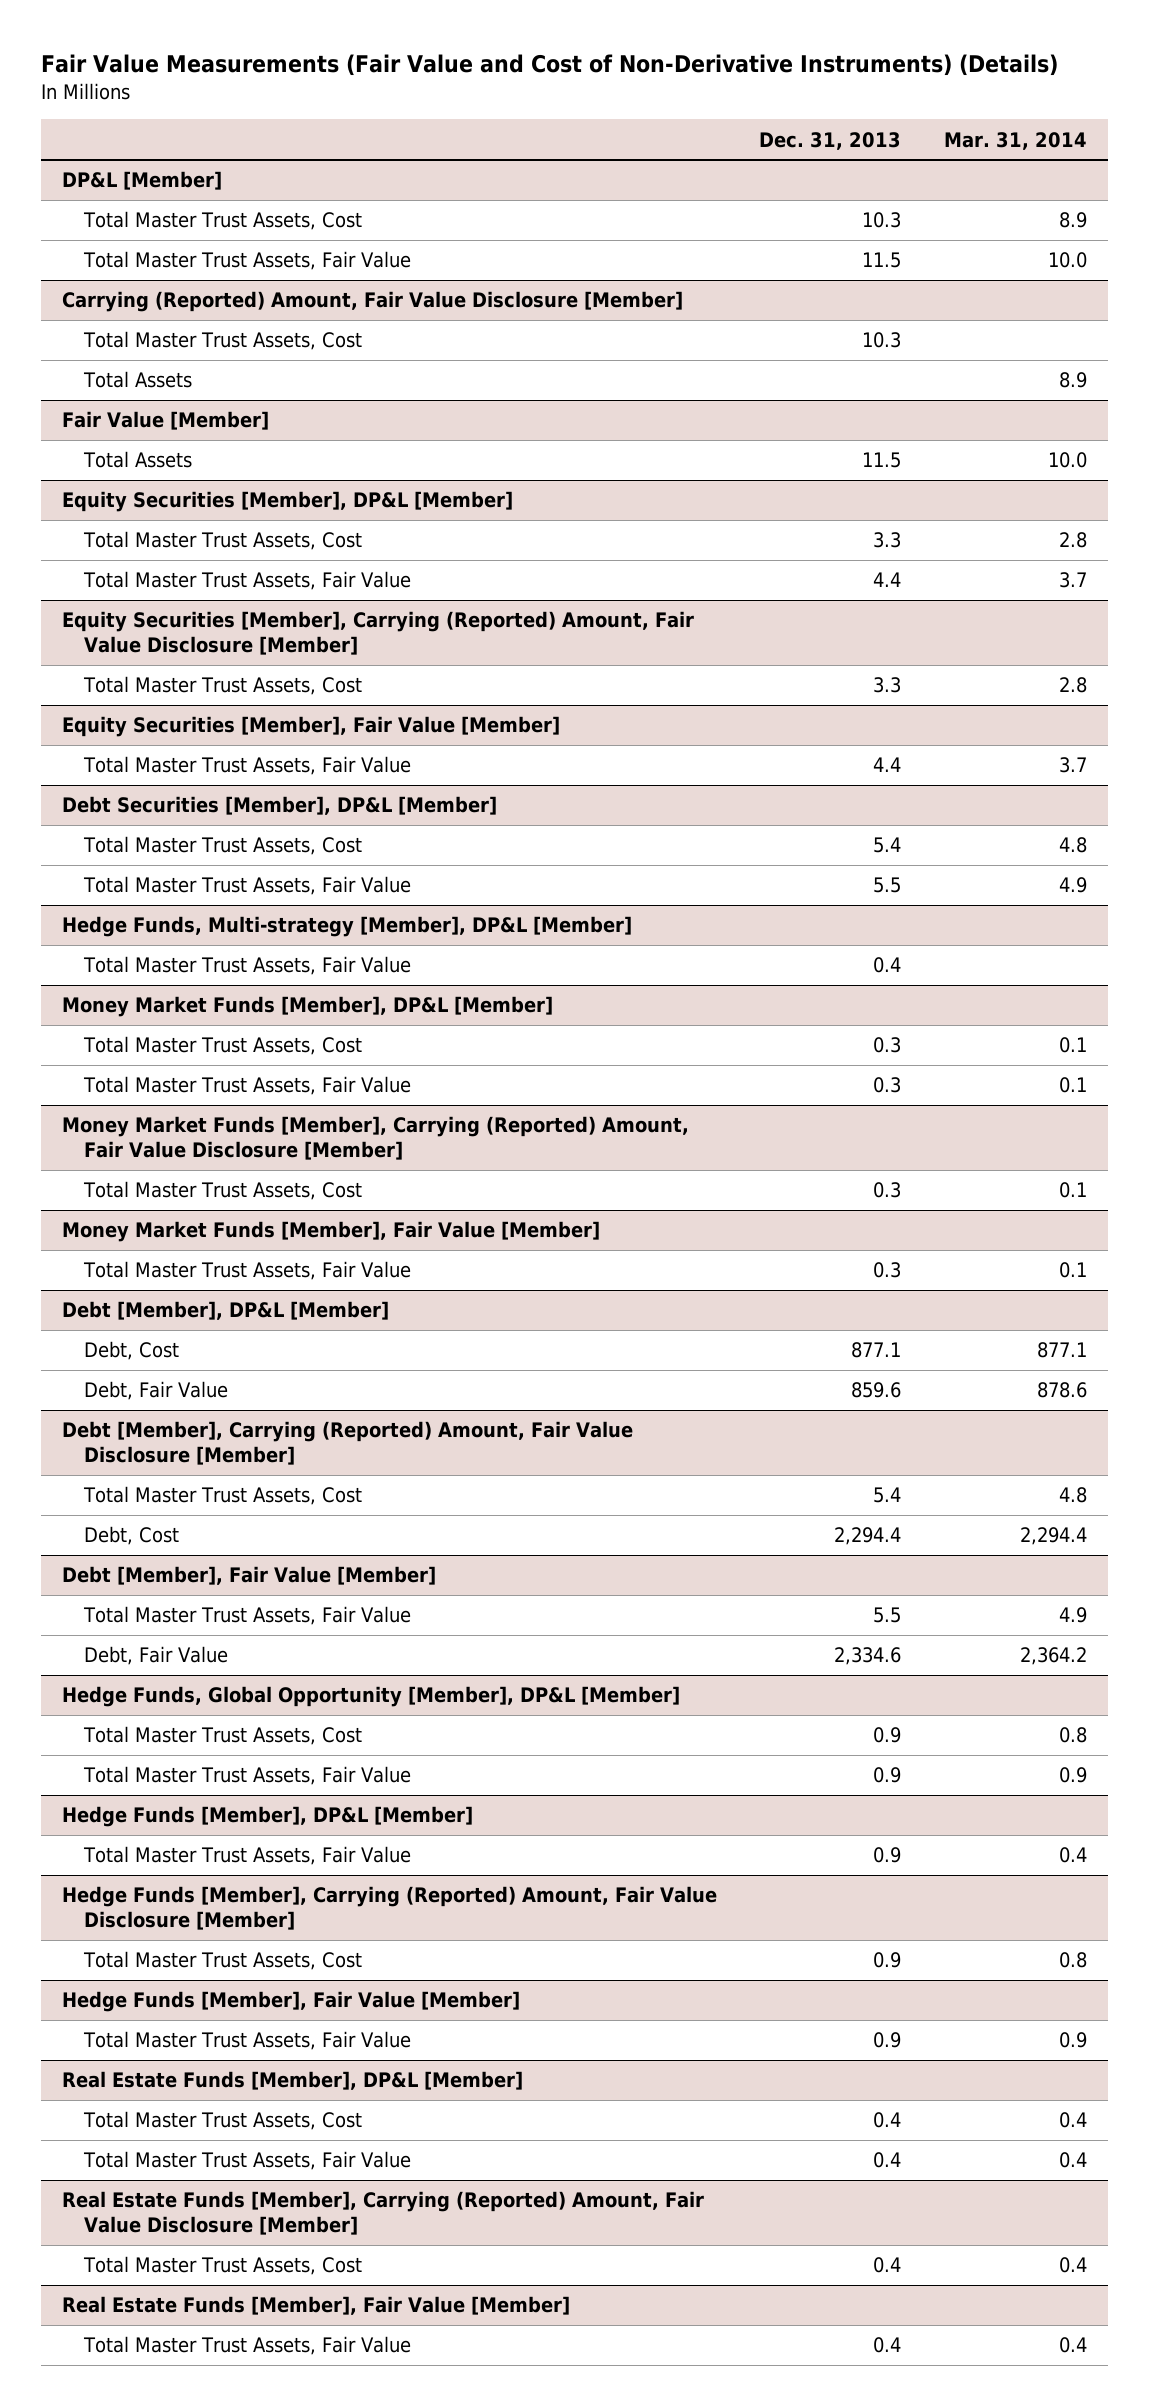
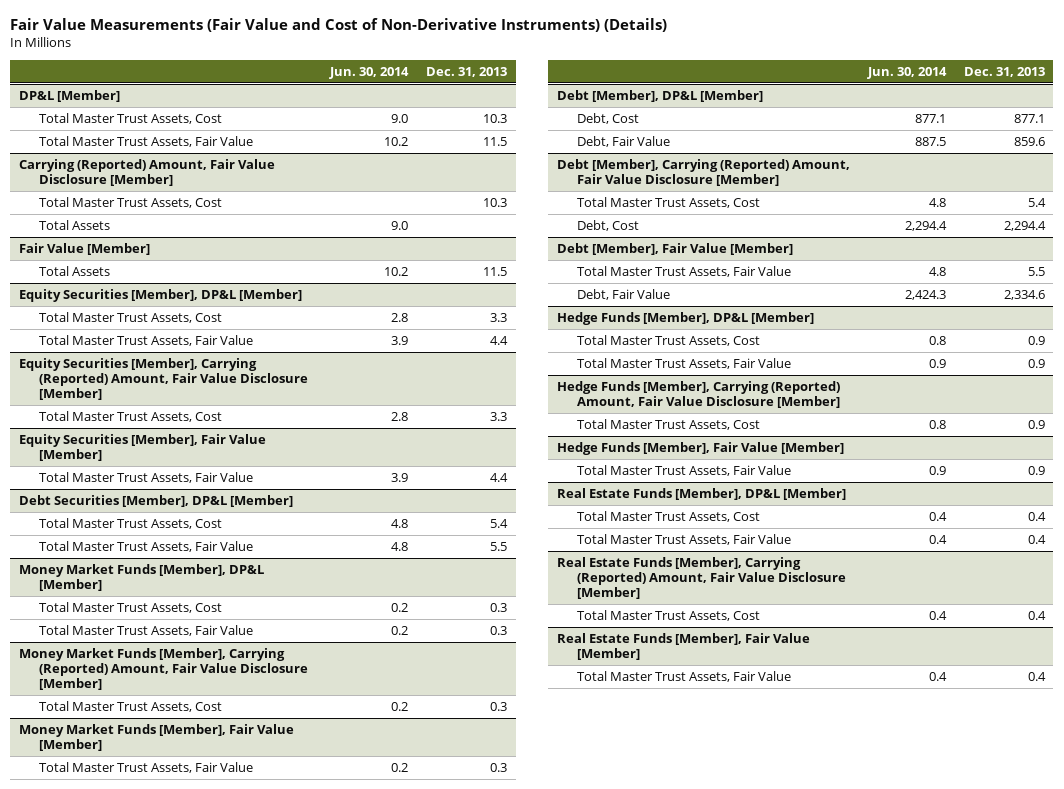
- | Dec. 31, 2013 | Mar. 31, 2014
+ | Jun. 30, 2014 | Dec. 31, 2013
- Hedge Funds, Multi-strategy [Member], DP&L [Member]
- Total Master Trust Assets, Fair Value | 0.4 |
- Hedge Funds, Global Opportunity [Member], DP&L [Member]
- Total Master Trust Assets, Cost | 0.9 | 0.8
- Total Master Trust Assets, Fair Value | 0.9 | 0.9
@ Hedge Funds [Member], DP&L [Member]
+ Total Master Trust Assets, Cost | 0.8 | 0.9

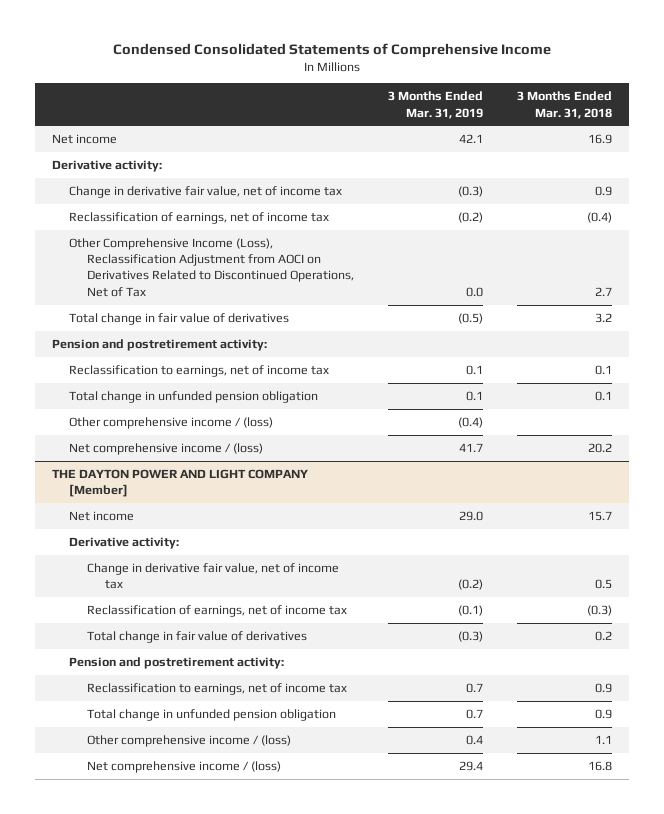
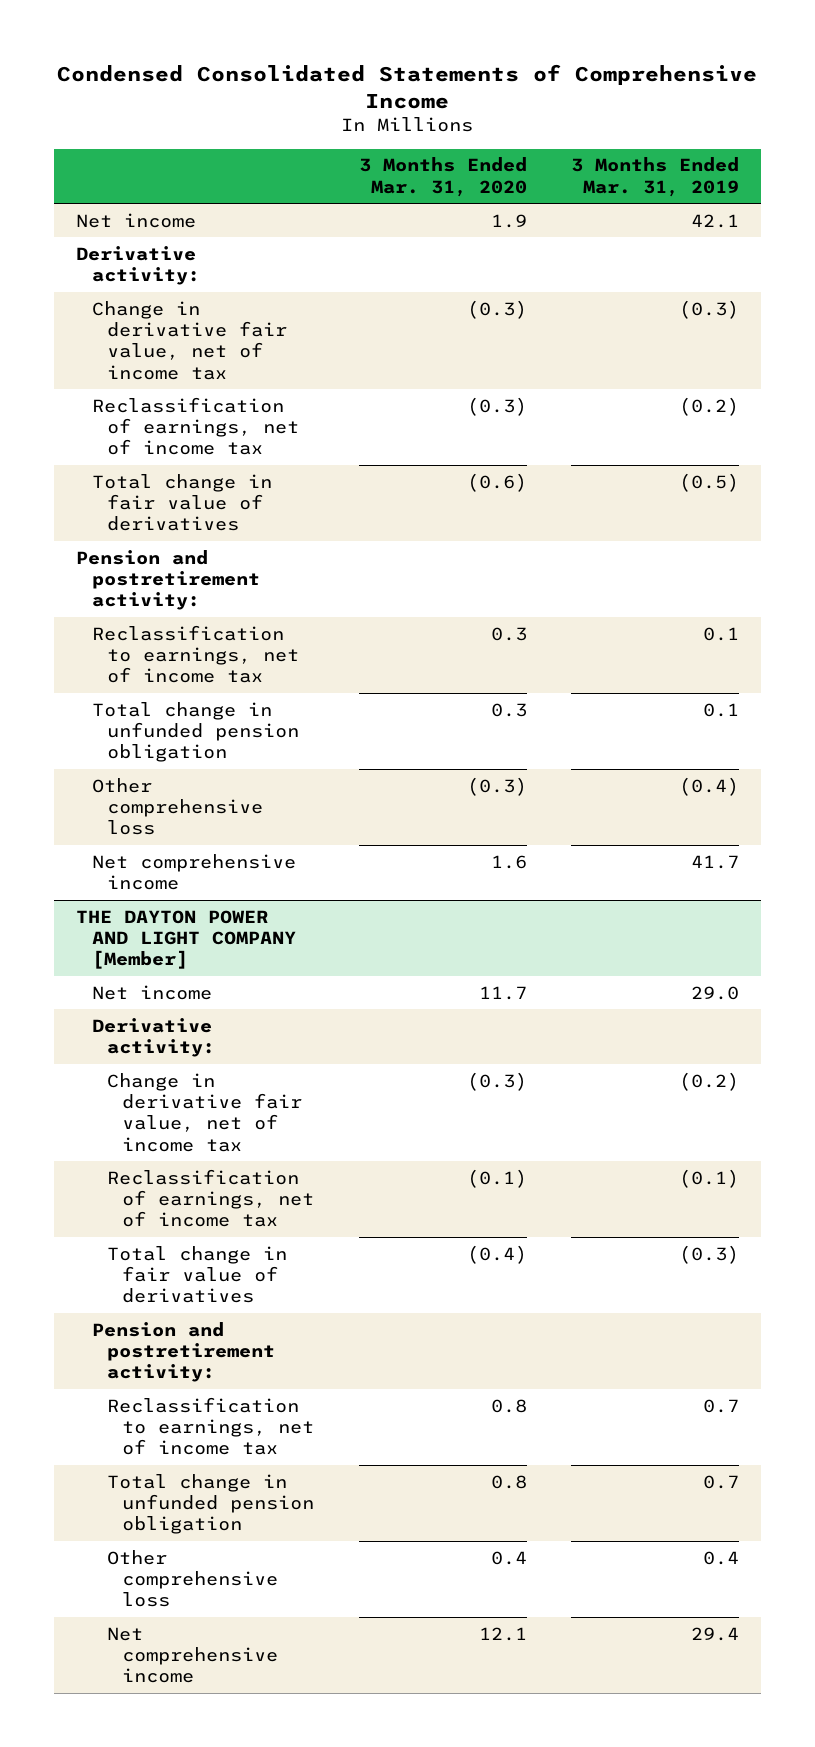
- | 3 Months Ended Mar. 31, 2019 | 3 Months Ended Mar. 31, 2018
+ | 3 Months Ended Mar. 31, 2020 | 3 Months Ended Mar. 31, 2019
- Other Comprehensive Income (Loss), Reclassification Adjustment from AOCI on Derivatives Related to Discontinued Operations, Net of Tax | 0.0 | 2.7
- Other comprehensive income / (loss) | (0.4) |
- Net comprehensive income / (loss) | 41.7 | 20.2
+ Other comprehensive loss | (0.3) | (0.4)
+ Net comprehensive income | 1.6 | 41.7
@ THE DAYTON POWER AND LIGHT COMPANY [Member]
- Other comprehensive income / (loss) | 0.4 | 1.1
- Net comprehensive income / (loss) | 29.4 | 16.8
+ Other comprehensive loss | 0.4 | 0.4
+ Net comprehensive income | 12.1 | 29.4

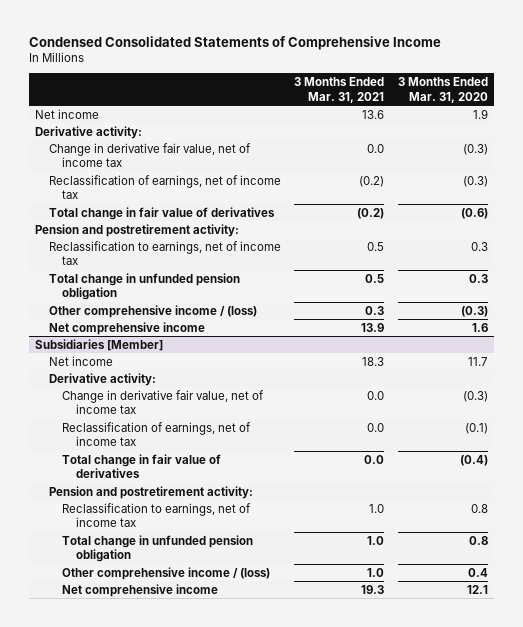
- | 3 Months Ended Mar. 31, 2020 | 3 Months Ended Mar. 31, 2019
+ | 3 Months Ended Mar. 31, 2021 | 3 Months Ended Mar. 31, 2020
- Other comprehensive loss | (0.3) | (0.4)
+ Other comprehensive income / (loss) | 0.3 | (0.3)
- THE DAYTON POWER AND LIGHT COMPANY [Member]
+ Subsidiaries [Member]
- Other comprehensive loss | 0.4 | 0.4
+ Other comprehensive income / (loss) | 1.0 | 0.4

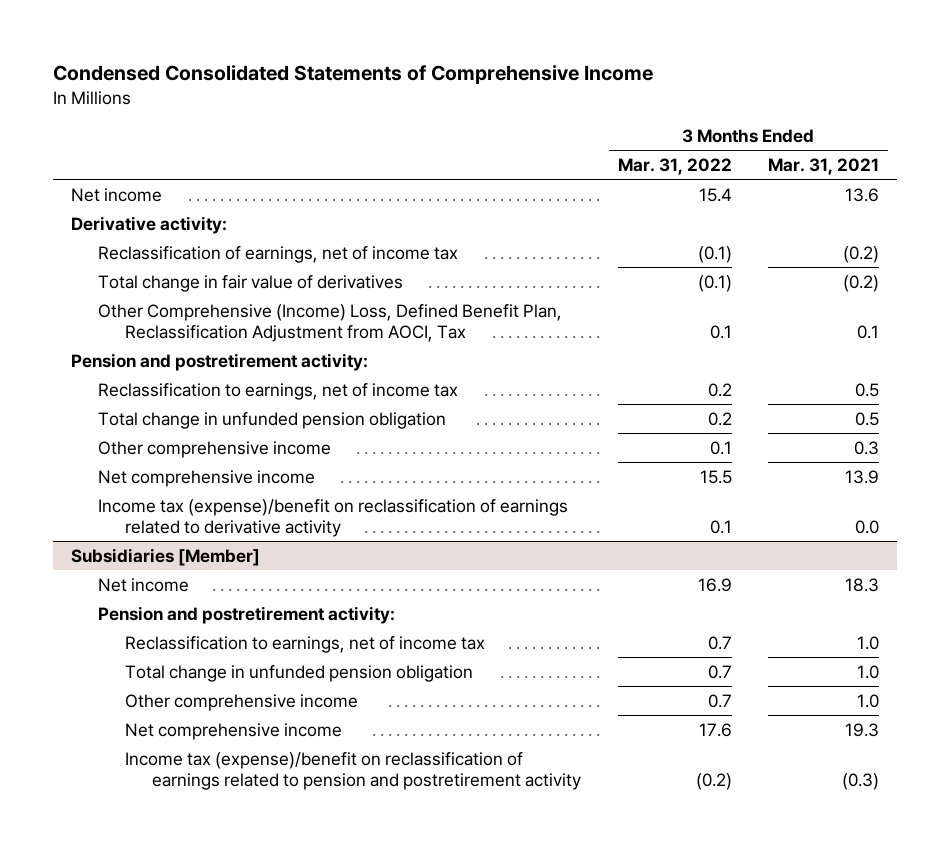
- | 3 Months Ended Mar. 31, 2021 | 3 Months Ended Mar. 31, 2020
+ | 3 Months Ended Mar. 31, 2022 | 3 Months Ended Mar. 31, 2021
- Change in derivative fair value, net of income tax | 0.0 | (0.3)
+ Other Comprehensive (Income) Loss, Defined Benefit Plan, Reclassification Adjustment from AOCI, Tax | 0.1 | 0.1
- Other comprehensive income / (loss) | 0.3 | (0.3)
+ Other comprehensive income | 0.1 | 0.3
+ Income tax (expense)/benefit on reclassification of earnings related to derivative activity | 0.1 | 0.0
@ Subsidiaries [Member]
- Derivative activity:
- Change in derivative fair value, net of income tax | 0.0 | (0.3)
- Reclassification of earnings, net of income tax | 0.0 | (0.1)
- Total change in fair value of derivatives | 0.0 | (0.4)
- Other comprehensive income / (loss) | 1.0 | 0.4
+ Other comprehensive income | 0.7 | 1.0
+ Income tax (expense)/benefit on reclassification of earnings related to pension and postretirement activity | (0.2) | (0.3)

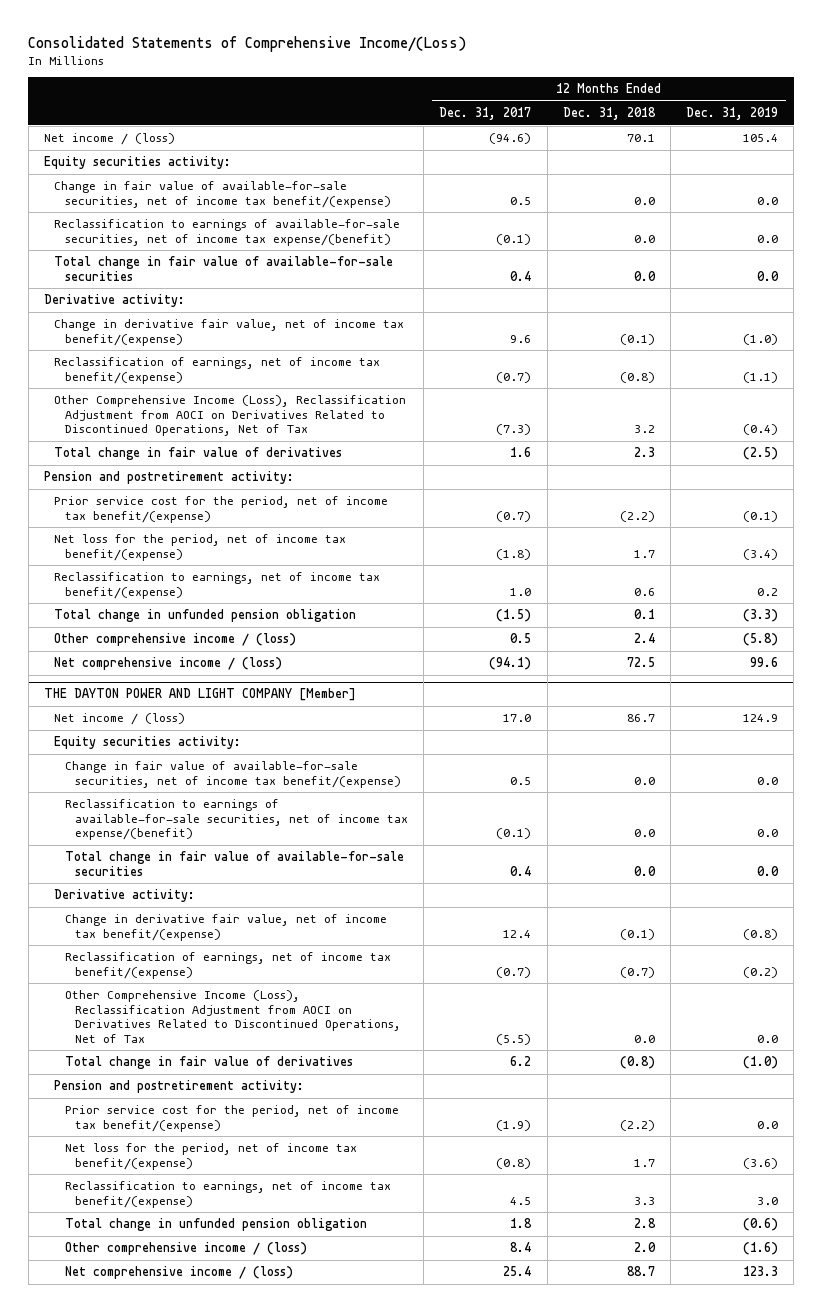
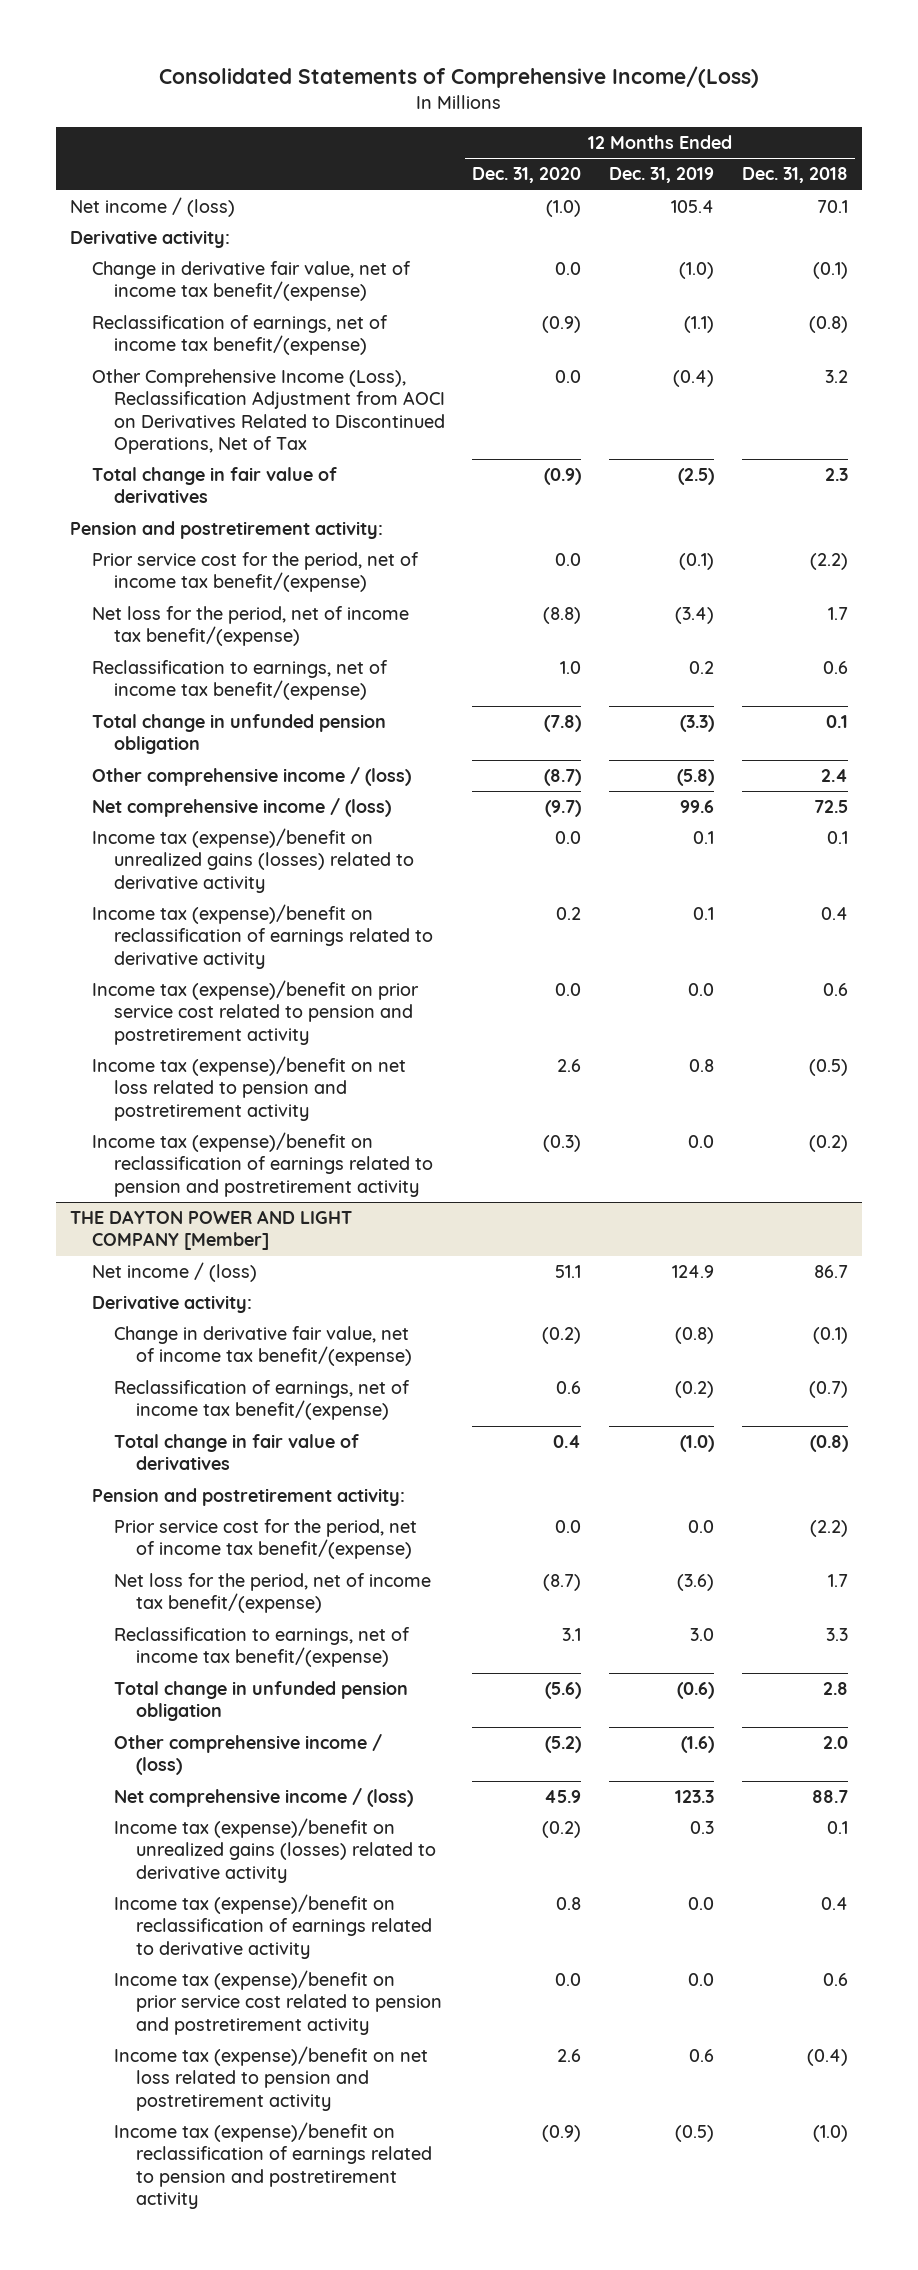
- | 12 Months Ended Dec. 31, 2017 | 12 Months Ended Dec. 31, 2018 | 12 Months Ended Dec. 31, 2019
+ | 12 Months Ended Dec. 31, 2020 | 12 Months Ended Dec. 31, 2019 | 12 Months Ended Dec. 31, 2018
- Equity securities activity:
- Change in fair value of available-for-sale securities, net of income tax benefit/(expense) | 0.5 | 0.0 | 0.0
- Reclassification to earnings of available-for-sale securities, net of income tax expense/(benefit) | (0.1) | 0.0 | 0.0
- Total change in fair value of available-for-sale securities | 0.4 | 0.0 | 0.0
+ Income tax (expense)/benefit on unrealized gains (losses) related to derivative activity | 0.0 | 0.1 | 0.1
+ Income tax (expense)/benefit on reclassification of earnings related to derivative activity | 0.2 | 0.1 | 0.4
+ Income tax (expense)/benefit on prior service cost related to pension and postretirement activity | 0.0 | 0.0 | 0.6
+ Income tax (expense)/benefit on net loss related to pension and postretirement activity | 2.6 | 0.8 | (0.5)
+ Income tax (expense)/benefit on reclassification of earnings related to pension and postretirement activity | (0.3) | 0.0 | (0.2)
@ THE DAYTON POWER AND LIGHT COMPANY [Member]
- Equity securities activity:
- Change in fair value of available-for-sale securities, net of income tax benefit/(expense) | 0.5 | 0.0 | 0.0
- Reclassification to earnings of available-for-sale securities, net of income tax expense/(benefit) | (0.1) | 0.0 | 0.0
- Total change in fair value of available-for-sale securities | 0.4 | 0.0 | 0.0
- Other Comprehensive Income (Loss), Reclassification Adjustment from AOCI on Derivatives Related to Discontinued Operations, Net of Tax | (5.5) | 0.0 | 0.0
+ Income tax (expense)/benefit on unrealized gains (losses) related to derivative activity | (0.2) | 0.3 | 0.1
+ Income tax (expense)/benefit on reclassification of earnings related to derivative activity | 0.8 | 0.0 | 0.4
+ Income tax (expense)/benefit on prior service cost related to pension and postretirement activity | 0.0 | 0.0 | 0.6
+ Income tax (expense)/benefit on net loss related to pension and postretirement activity | 2.6 | 0.6 | (0.4)
+ Income tax (expense)/benefit on reclassification of earnings related to pension and postretirement activity | (0.9) | (0.5) | (1.0)

